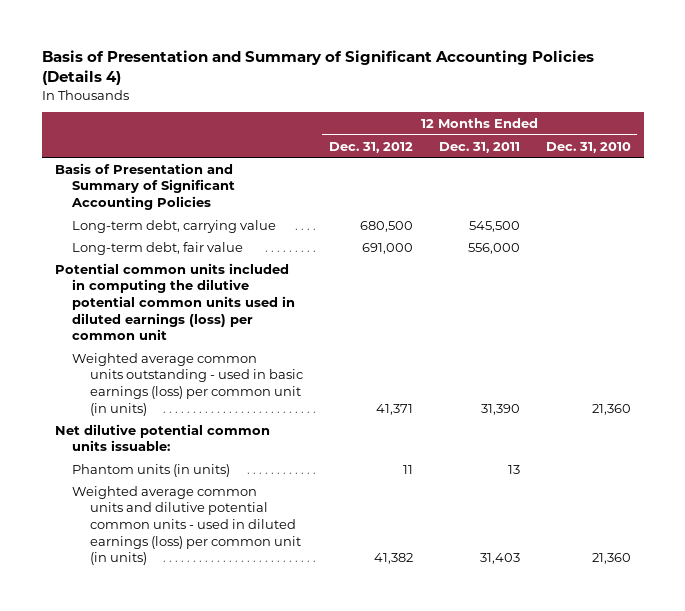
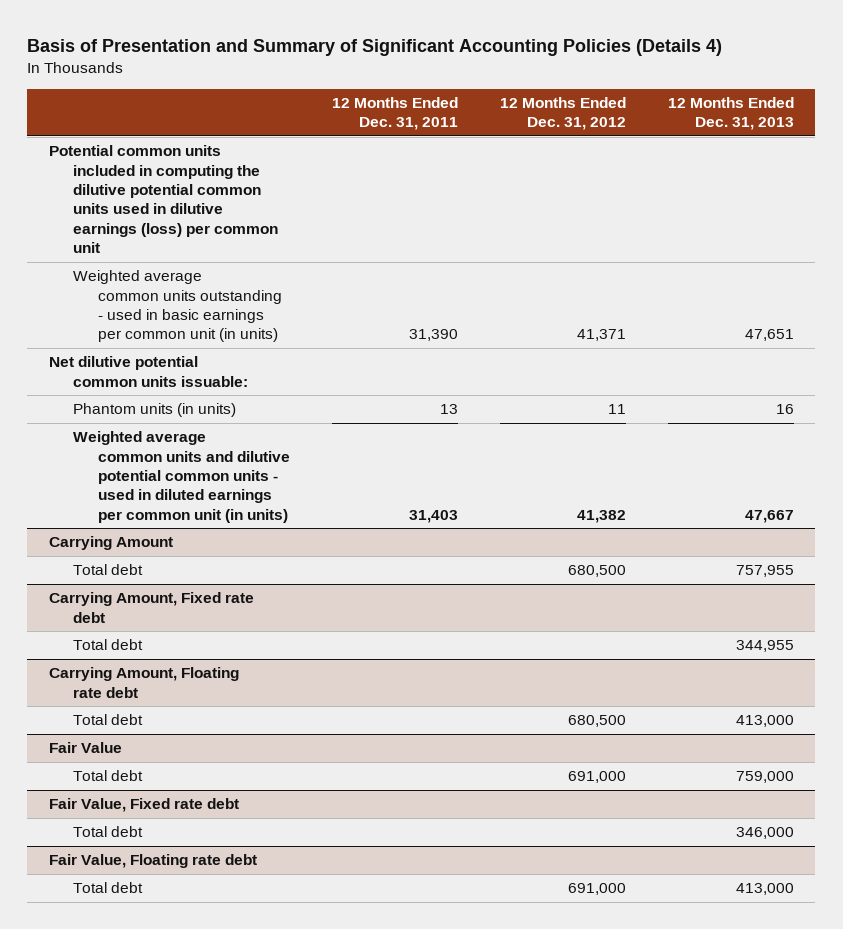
- | 12 Months Ended Dec. 31, 2012 | 12 Months Ended Dec. 31, 2011 | 12 Months Ended Dec. 31, 2010
+ | 12 Months Ended Dec. 31, 2011 | 12 Months Ended Dec. 31, 2012 | 12 Months Ended Dec. 31, 2013
- Basis of Presentation and Summary of Significant Accounting Policies
- Long-term debt, carrying value | 680,500 | 545,500 |
- Long-term debt, fair value | 691,000 | 556,000 |
- Potential common units included in computing the dilutive potential common units used in diluted earnings (loss) per common unit
- Weighted average common units outstanding - used in basic earnings (loss) per common unit (in units) | 41,371 | 31,390 | 21,360
+ Potential common units included in computing the dilutive potential common units used in dilutive earnings (loss) per common unit
+ Weighted average common units outstanding - used in basic earnings per common unit (in units) | 31,390 | 41,371 | 47,651
- Weighted average common units and dilutive potential common units - used in diluted earnings (loss) per common unit (in units) | 41,382 | 31,403 | 21,360
+ Weighted average common units and dilutive potential common units - used in diluted earnings per common unit (in units) | 31,403 | 41,382 | 47,667
+ Carrying Amount
+ Total debt | | 680,500 | 757,955
+ Carrying Amount, Fixed rate debt
+ Total debt | | | 344,955
+ Carrying Amount, Floating rate debt
+ Total debt | | 680,500 | 413,000
+ Fair Value
+ Total debt | | 691,000 | 759,000
+ Fair Value, Fixed rate debt
+ Total debt | | | 346,000
+ Fair Value, Floating rate debt
+ Total debt | | 691,000 | 413,000

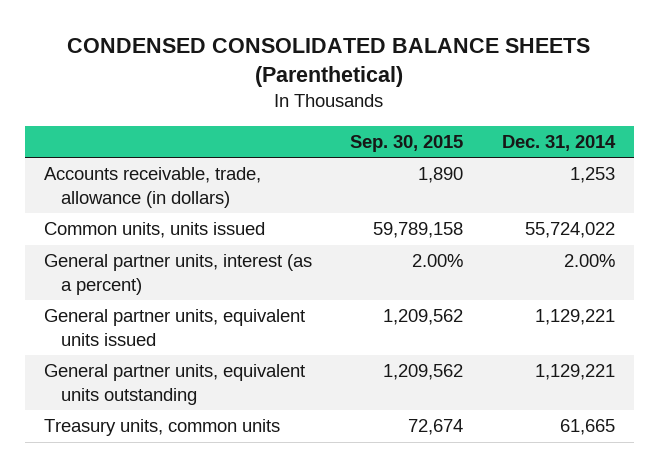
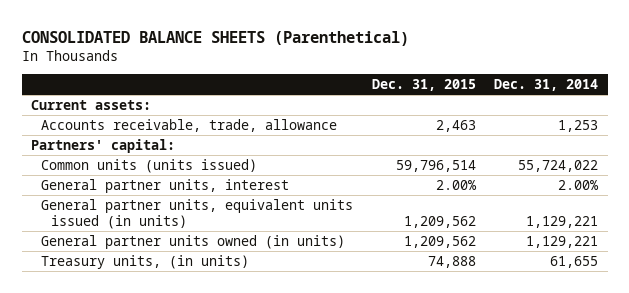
- CONDENSED CONSOLIDATED BALANCE SHEETS (Parenthetical)
+ CONSOLIDATED BALANCE SHEETS (Parenthetical)
- | Sep. 30, 2015 | Dec. 31, 2014
+ | Dec. 31, 2015 | Dec. 31, 2014
- Accounts receivable, trade, allowance (in dollars) | 1,890 | 1,253
- Common units, units issued | 59,789,158 | 55,724,022
- General partner units, interest (as a percent) | 2.00% | 2.00%
- General partner units, equivalent units issued | 1,209,562 | 1,129,221
- General partner units, equivalent units outstanding | 1,209,562 | 1,129,221
- Treasury units, common units | 72,674 | 61,665
+ Current assets:
+ Accounts receivable, trade, allowance | 2,463 | 1,253
+ Partners' capital:
+ Common units (units issued) | 59,796,514 | 55,724,022
+ General partner units, interest | 2.00% | 2.00%
+ General partner units, equivalent units issued (in units) | 1,209,562 | 1,129,221
+ General partner units owned (in units) | 1,209,562 | 1,129,221
+ Treasury units, (in units) | 74,888 | 61,655

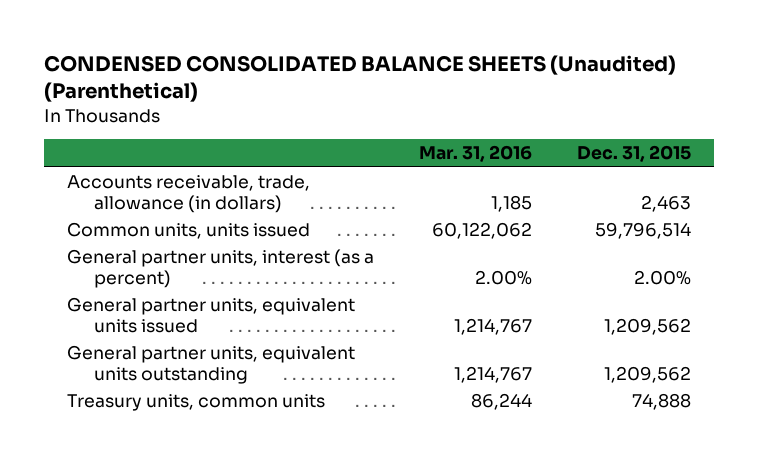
- CONSOLIDATED BALANCE SHEETS (Parenthetical)
+ CONDENSED CONSOLIDATED BALANCE SHEETS (Unaudited) (Parenthetical)
- | Dec. 31, 2015 | Dec. 31, 2014
+ | Mar. 31, 2016 | Dec. 31, 2015
- Current assets:
- Accounts receivable, trade, allowance | 2,463 | 1,253
- Partners' capital:
- Common units (units issued) | 59,796,514 | 55,724,022
- General partner units, interest | 2.00% | 2.00%
- General partner units, equivalent units issued (in units) | 1,209,562 | 1,129,221
- General partner units owned (in units) | 1,209,562 | 1,129,221
- Treasury units, (in units) | 74,888 | 61,655
+ Accounts receivable, trade, allowance (in dollars) | 1,185 | 2,463
+ Common units, units issued | 60,122,062 | 59,796,514
+ General partner units, interest (as a percent) | 2.00% | 2.00%
+ General partner units, equivalent units issued | 1,214,767 | 1,209,562
+ General partner units, equivalent units outstanding | 1,214,767 | 1,209,562
+ Treasury units, common units | 86,244 | 74,888

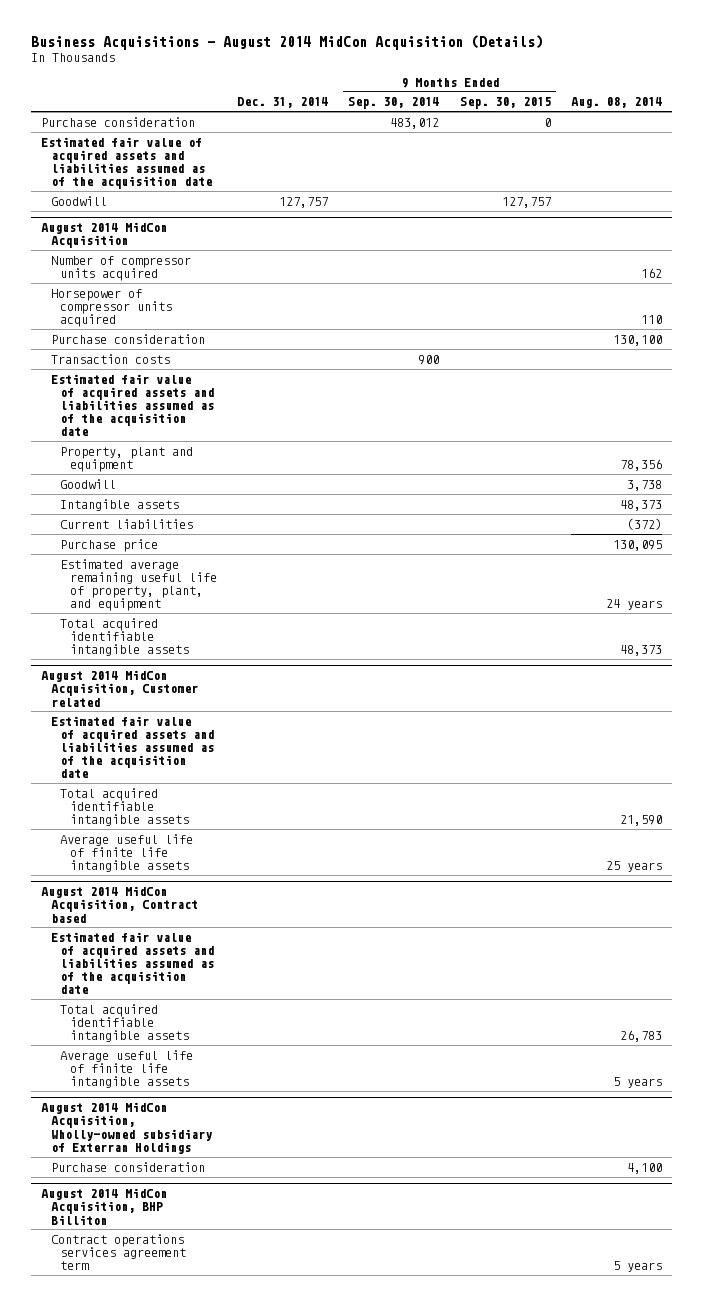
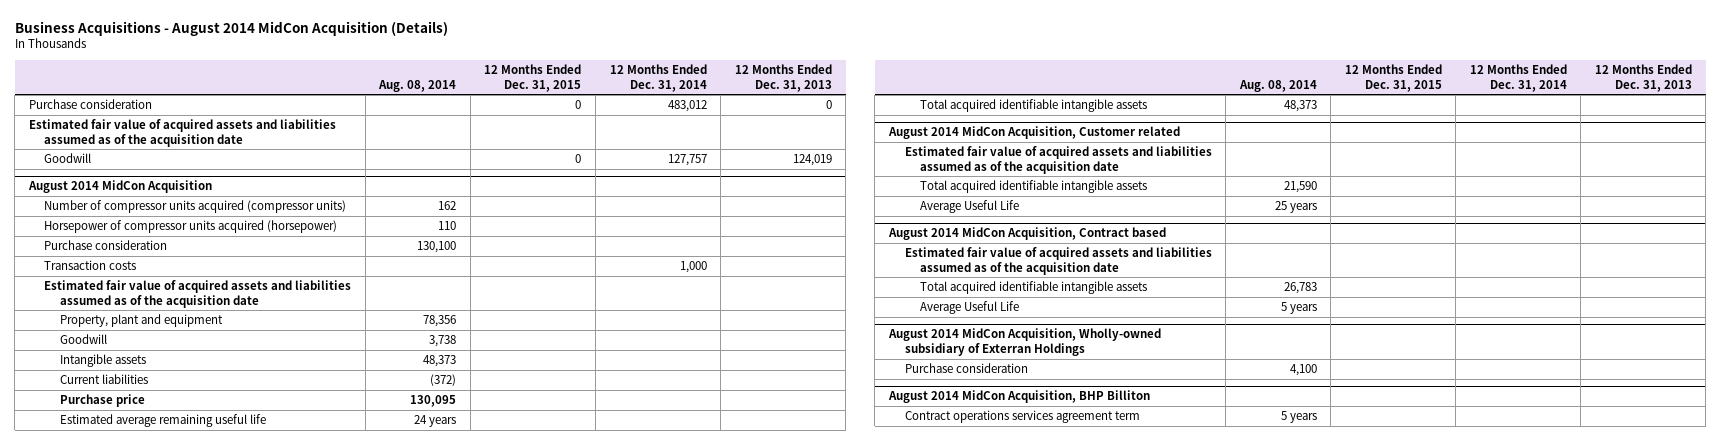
- | Dec. 31, 2014 | 9 Months Ended Sep. 30, 2014 | 9 Months Ended Sep. 30, 2015 | Aug. 08, 2014
+ | Aug. 08, 2014 | 12 Months Ended Dec. 31, 2015 | 12 Months Ended Dec. 31, 2014 | 12 Months Ended Dec. 31, 2013
@ August 2014 MidCon Acquisition
- Number of compressor units acquired | | | | 162
- Horsepower of compressor units acquired | | | | 110
+ Number of compressor units acquired (compressor units) | 162 | | |
+ Horsepower of compressor units acquired (horsepower) | 110 | | |
- Estimated average remaining useful life of property, plant, and equipment | | | | 24 years
+ Estimated average remaining useful life | 24 years | | |
@ August 2014 MidCon Acquisition, Customer related
- Average useful life of finite life intangible assets | | | | 25 years
+ Average Useful Life | 25 years | | |
@ August 2014 MidCon Acquisition, Contract based
- Average useful life of finite life intangible assets | | | | 5 years
+ Average Useful Life | 5 years | | |

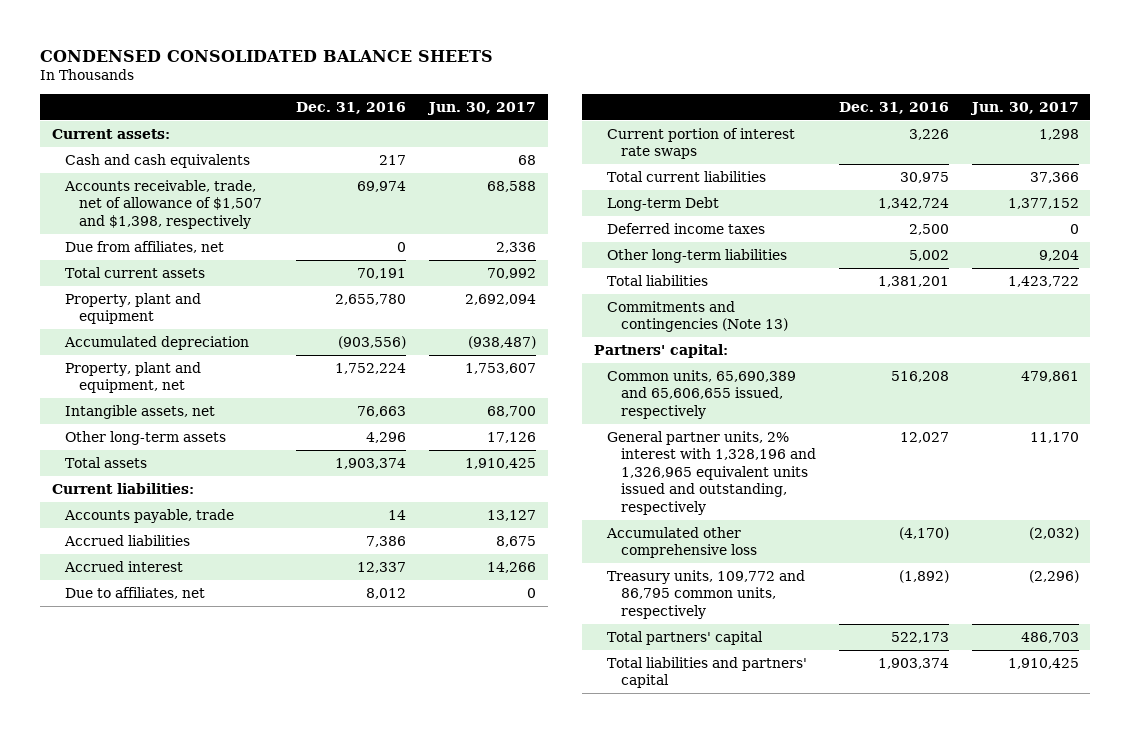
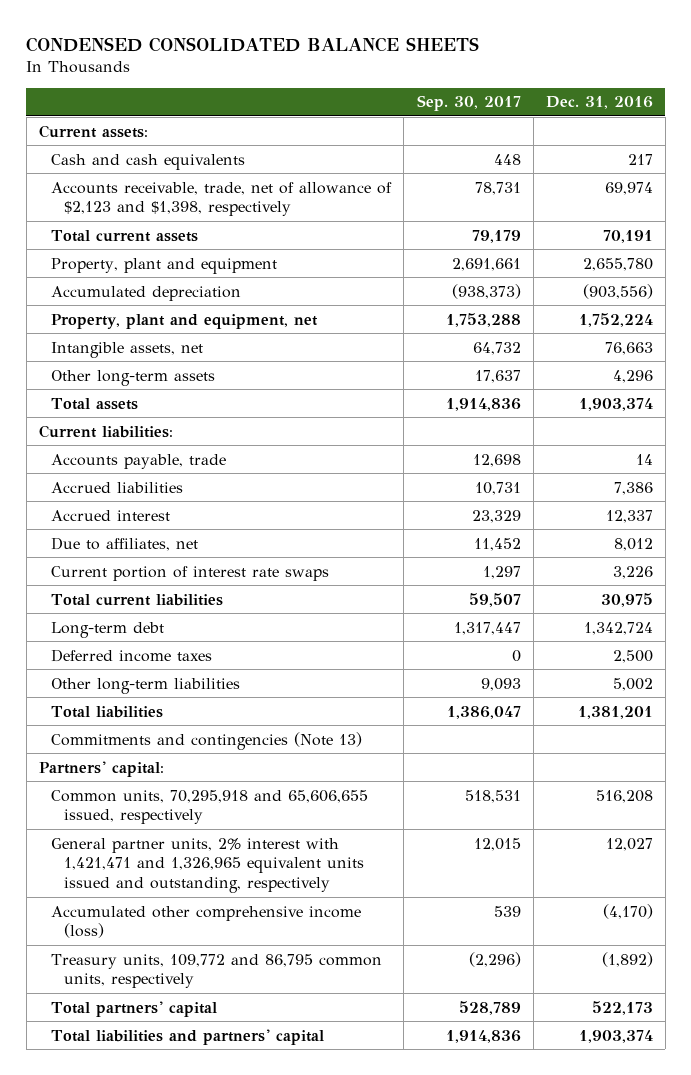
- | Dec. 31, 2016 | Jun. 30, 2017
+ | Sep. 30, 2017 | Dec. 31, 2016
- Accounts receivable, trade, net of allowance of $1,507 and $1,398, respectively | 69,974 | 68,588
- Due from affiliates, net | 0 | 2,336
+ Accounts receivable, trade, net of allowance of $2,123 and $1,398, respectively | 78,731 | 69,974
- Long-term Debt | 1,342,724 | 1,377,152
+ Long-term debt | 1,317,447 | 1,342,724
- Common units, 65,690,389 and 65,606,655 issued, respectively | 516,208 | 479,861
- General partner units, 2% interest with 1,328,196 and 1,326,965 equivalent units issued and outstanding, respectively | 12,027 | 11,170
- Accumulated other comprehensive loss | (4,170) | (2,032)
+ Common units, 70,295,918 and 65,606,655 issued, respectively | 518,531 | 516,208
+ General partner units, 2% interest with 1,421,471 and 1,326,965 equivalent units issued and outstanding, respectively | 12,015 | 12,027
+ Accumulated other comprehensive income (loss) | 539 | (4,170)

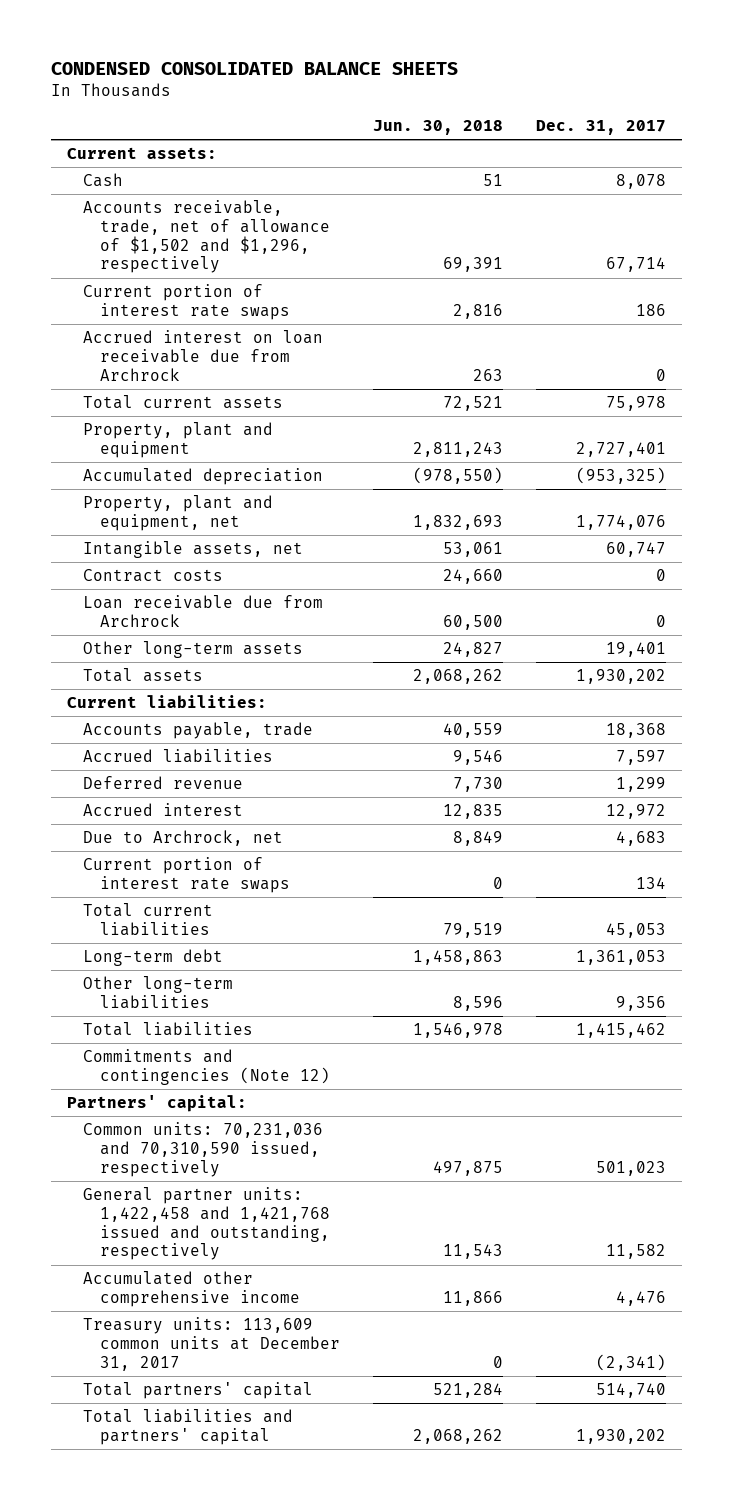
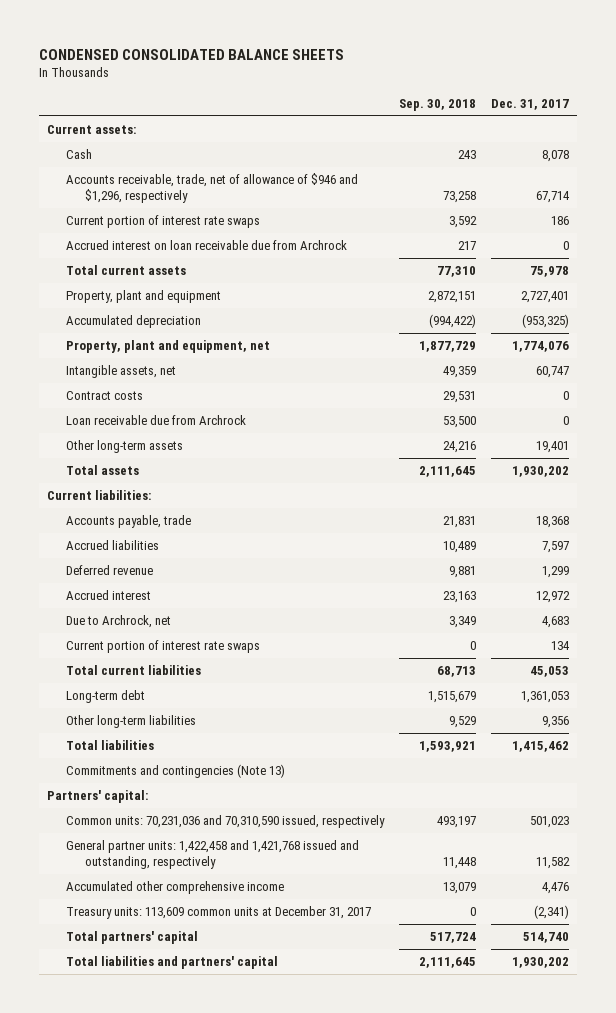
- | Jun. 30, 2018 | Dec. 31, 2017
+ | Sep. 30, 2018 | Dec. 31, 2017
- Accounts receivable, trade, net of allowance of $1,502 and $1,296, respectively | 69,391 | 67,714
+ Accounts receivable, trade, net of allowance of $946 and $1,296, respectively | 73,258 | 67,714
- Commitments and contingencies (Note 12)
+ Commitments and contingencies (Note 13)

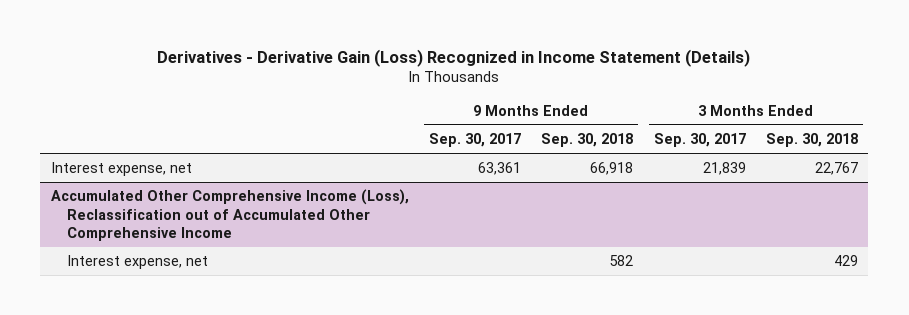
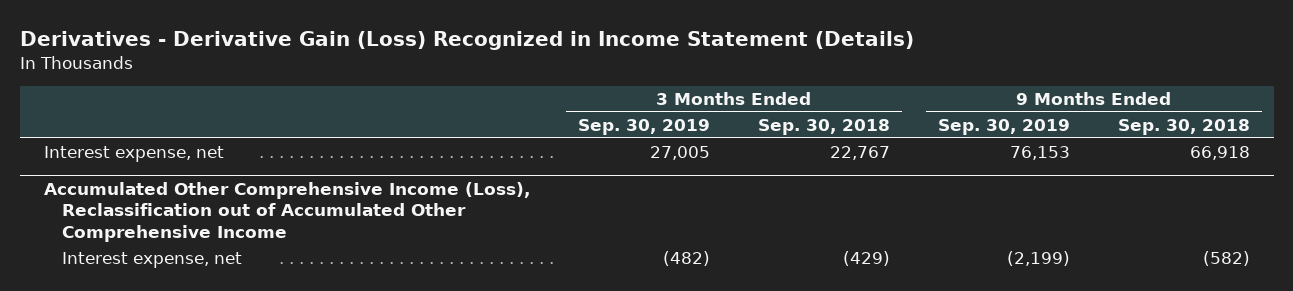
- | 9 Months Ended Sep. 30, 2017 | 9 Months Ended Sep. 30, 2018 | 3 Months Ended Sep. 30, 2017 | 3 Months Ended Sep. 30, 2018
+ | 3 Months Ended Sep. 30, 2019 | 3 Months Ended Sep. 30, 2018 | 9 Months Ended Sep. 30, 2019 | 9 Months Ended Sep. 30, 2018
@ Accumulated Other Comprehensive Income (Loss), Reclassification out of Accumulated Other Comprehensive Income
- Interest expense, net | | 582 | | 429
+ Interest expense, net | (482) | (429) | (2,199) | (582)

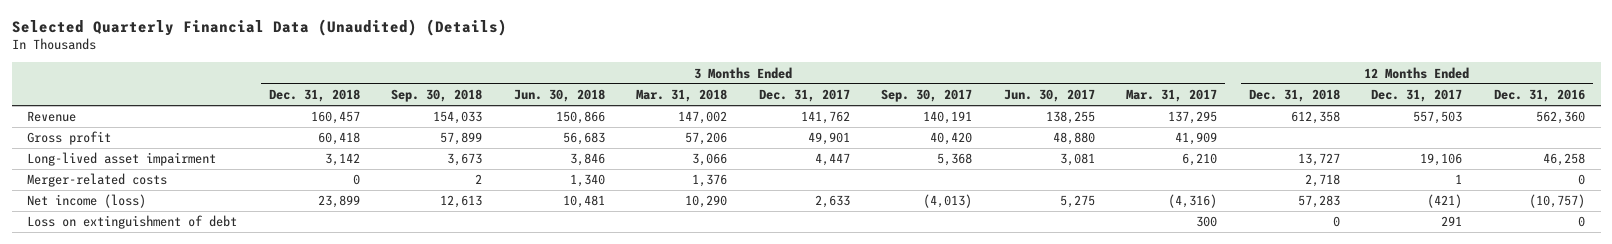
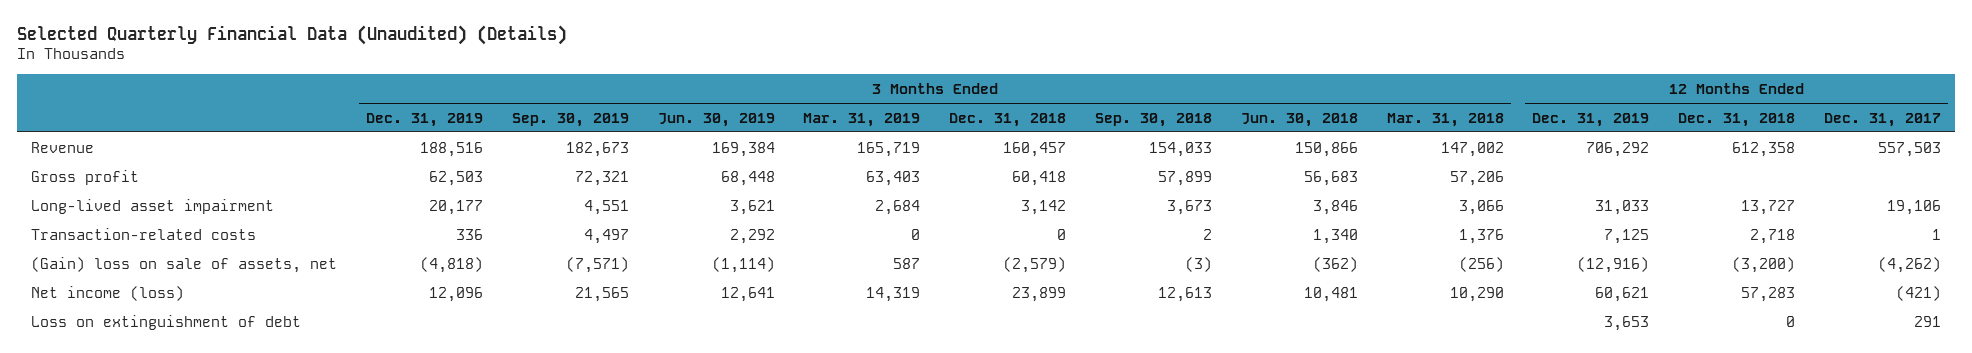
- | 3 Months Ended Dec. 31, 2018 | 3 Months Ended Sep. 30, 2018 | 3 Months Ended Jun. 30, 2018 | 3 Months Ended Mar. 31, 2018 | 3 Months Ended Dec. 31, 2017 | 3 Months Ended Sep. 30, 2017 | 3 Months Ended Jun. 30, 2017 | 3 Months Ended Mar. 31, 2017 | 12 Months Ended Dec. 31, 2018 | 12 Months Ended Dec. 31, 2017 | 12 Months Ended Dec. 31, 2016
+ | 3 Months Ended Dec. 31, 2019 | 3 Months Ended Sep. 30, 2019 | 3 Months Ended Jun. 30, 2019 | 3 Months Ended Mar. 31, 2019 | 3 Months Ended Dec. 31, 2018 | 3 Months Ended Sep. 30, 2018 | 3 Months Ended Jun. 30, 2018 | 3 Months Ended Mar. 31, 2018 | 12 Months Ended Dec. 31, 2019 | 12 Months Ended Dec. 31, 2018 | 12 Months Ended Dec. 31, 2017
- Merger-related costs | 0 | 2 | 1,340 | 1,376 | | | | | 2,718 | 1 | 0
+ Transaction-related costs | 336 | 4,497 | 2,292 | 0 | 0 | 2 | 1,340 | 1,376 | 7,125 | 2,718 | 1
+ (Gain) loss on sale of assets, net | (4,818) | (7,571) | (1,114) | 587 | (2,579) | (3) | (362) | (256) | (12,916) | (3,200) | (4,262)

